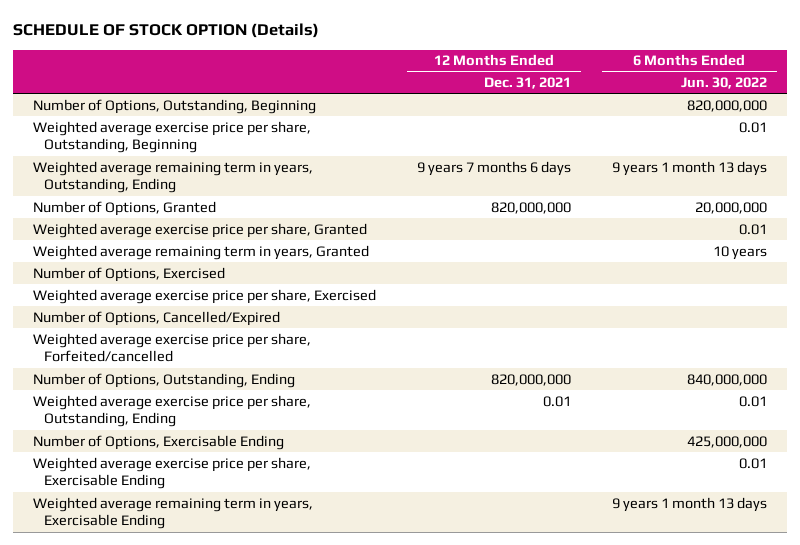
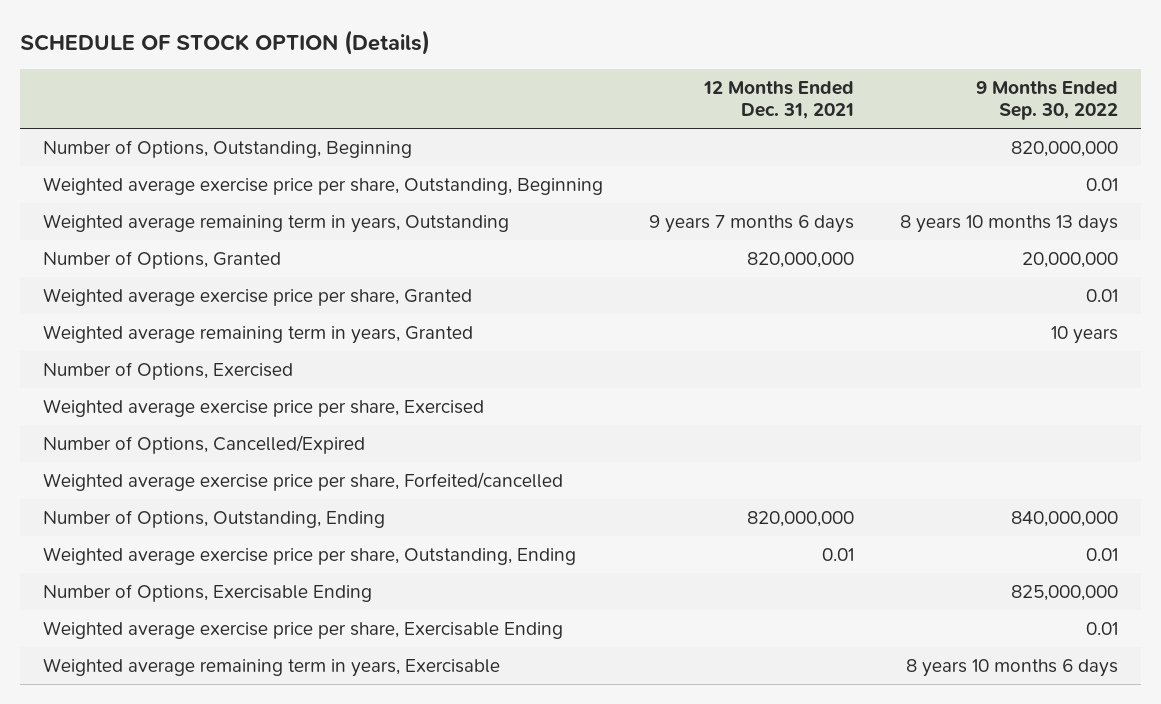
- | 12 Months Ended Dec. 31, 2021 | 6 Months Ended Jun. 30, 2022
+ | 12 Months Ended Dec. 31, 2021 | 9 Months Ended Sep. 30, 2022
- Weighted average remaining term in years, Outstanding, Ending | 9 years 7 months 6 days | 9 years 1 month 13 days
+ Weighted average remaining term in years, Outstanding | 9 years 7 months 6 days | 8 years 10 months 13 days
- Weighted average remaining term in years, Exercisable Ending | | 9 years 1 month 13 days
+ Weighted average remaining term in years, Exercisable | | 8 years 10 months 6 days

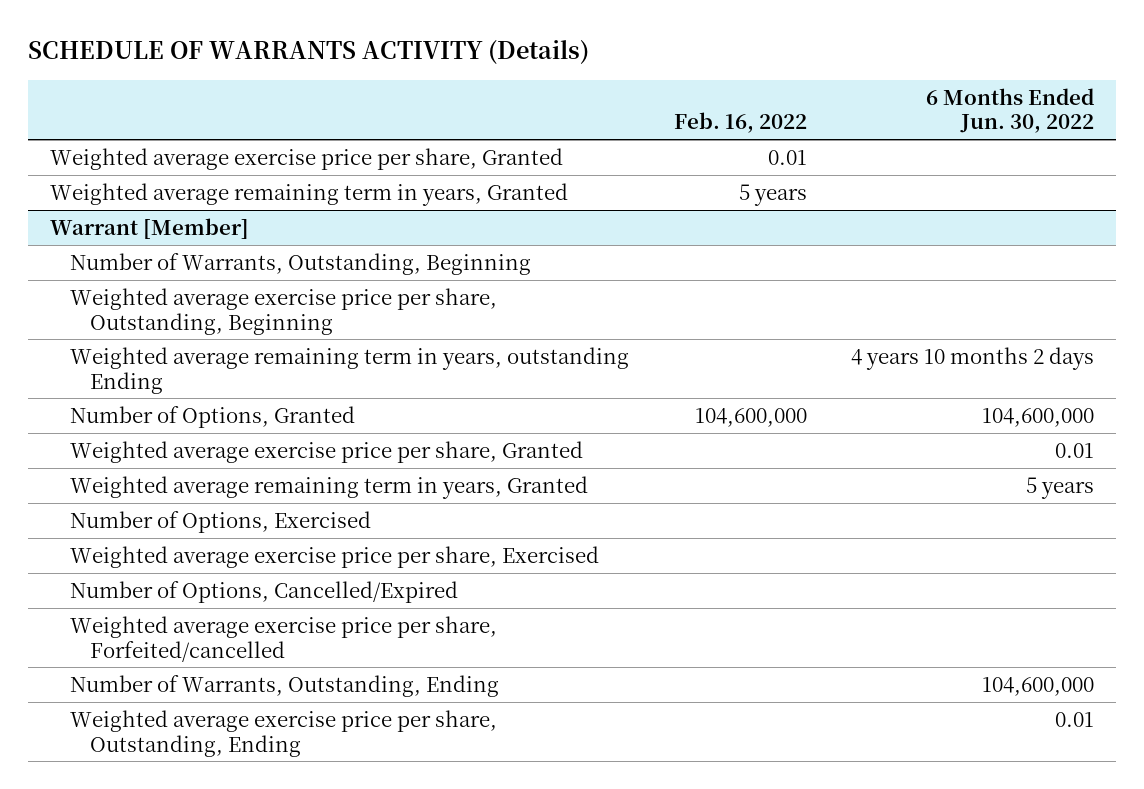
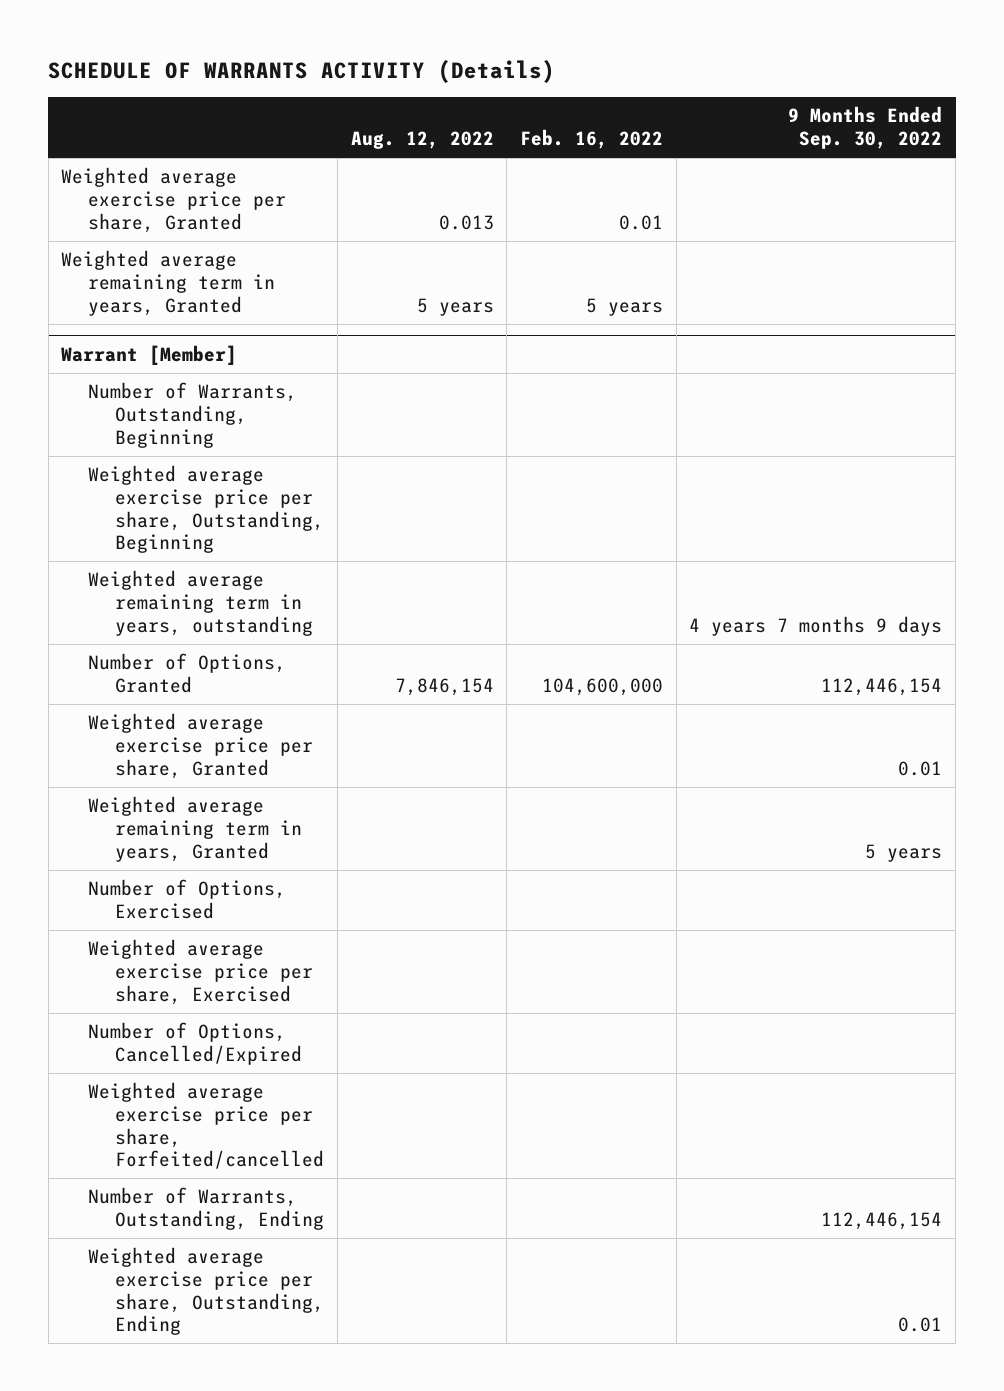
- | Feb. 16, 2022 | 6 Months Ended Jun. 30, 2022
+ | Aug. 12, 2022 | Feb. 16, 2022 | 9 Months Ended Sep. 30, 2022
@ Warrant [Member]
- Weighted average remaining term in years, outstanding Ending | | 4 years 10 months 2 days
+ Weighted average remaining term in years, outstanding | | | 4 years 7 months 9 days

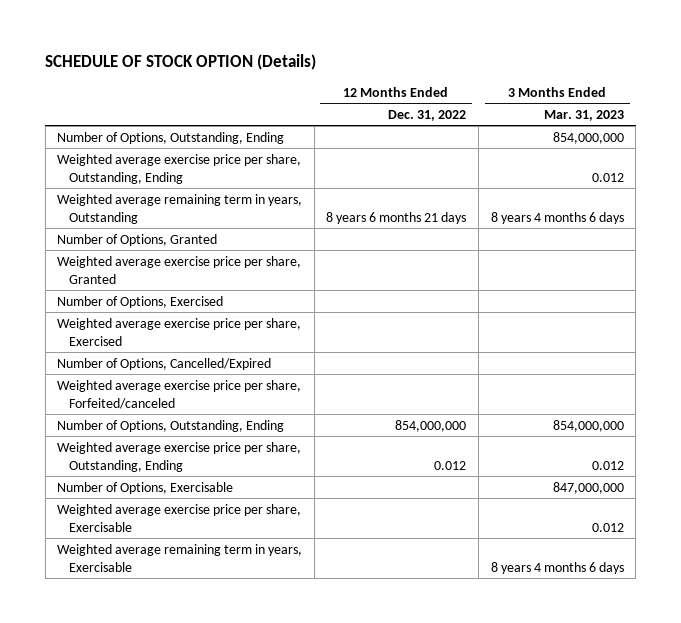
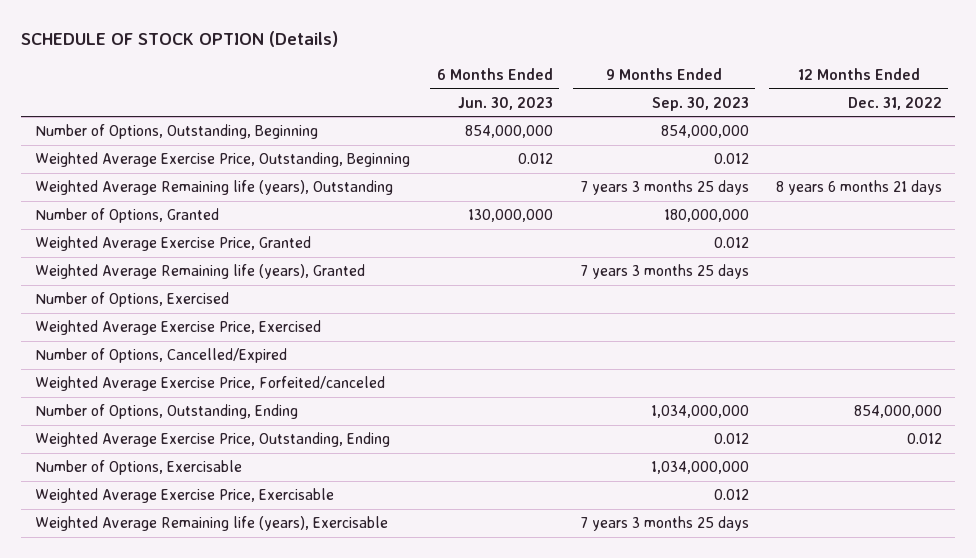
- | 12 Months Ended Dec. 31, 2022 | 3 Months Ended Mar. 31, 2023
+ | 6 Months Ended Jun. 30, 2023 | 9 Months Ended Sep. 30, 2023 | 12 Months Ended Dec. 31, 2022
- Number of Options, Outstanding, Ending | | 854,000,000
- Weighted average exercise price per share, Outstanding, Ending | | 0.012
- Weighted average remaining term in years, Outstanding | 8 years 6 months 21 days | 8 years 4 months 6 days
+ Number of Options, Outstanding, Beginning | 854,000,000 | 854,000,000 |
+ Weighted Average Exercise Price, Outstanding, Beginning | 0.012 | 0.012 |
+ Weighted Average Remaining life (years), Outstanding | | 7 years 3 months 25 days | 8 years 6 months 21 days
- Weighted average exercise price per share, Granted
+ Weighted Average Exercise Price, Granted | | 0.012 |
+ Weighted Average Remaining life (years), Granted | | 7 years 3 months 25 days |
- Weighted average exercise price per share, Exercised
+ Weighted Average Exercise Price, Exercised
- Weighted average exercise price per share, Forfeited/canceled
+ Weighted Average Exercise Price, Forfeited/canceled
- Weighted average exercise price per share, Outstanding, Ending | 0.012 | 0.012
+ Weighted Average Exercise Price, Outstanding, Ending | | 0.012 | 0.012
- Weighted average exercise price per share, Exercisable | | 0.012
- Weighted average remaining term in years, Exercisable | | 8 years 4 months 6 days
+ Weighted Average Exercise Price, Exercisable | | 0.012 |
+ Weighted Average Remaining life (years), Exercisable | | 7 years 3 months 25 days |

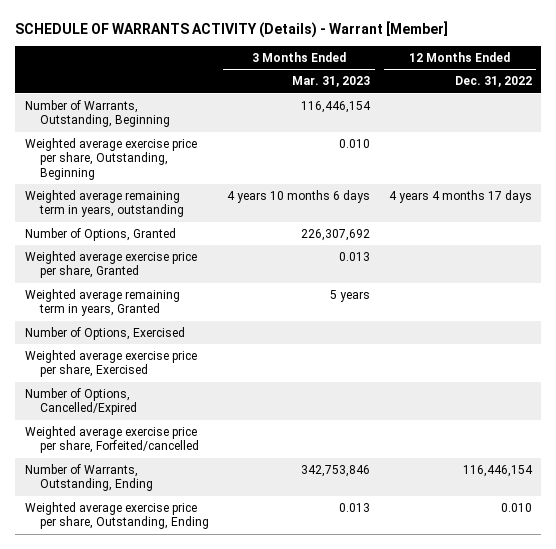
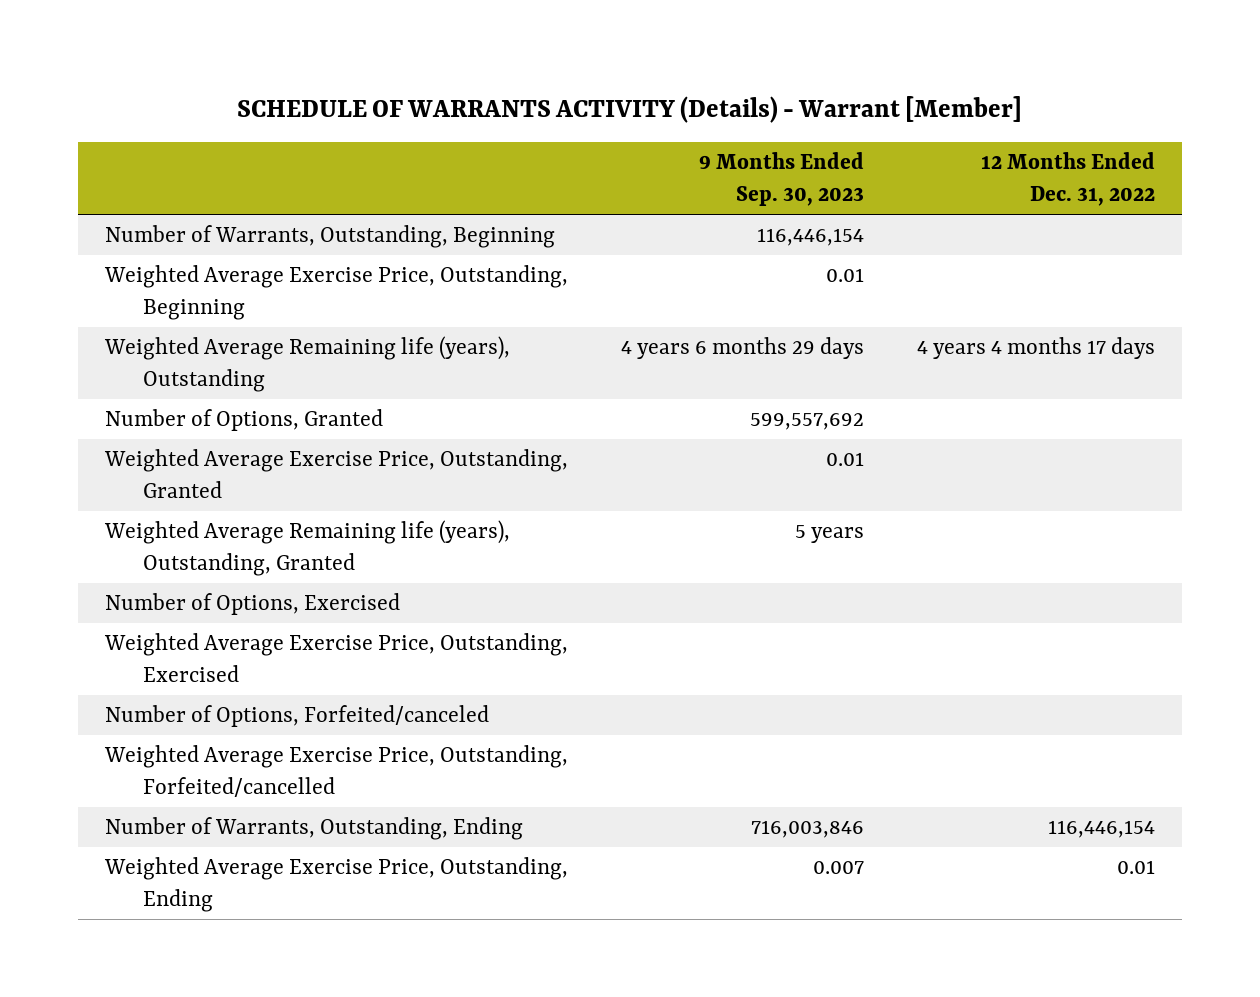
- | 3 Months Ended Mar. 31, 2023 | 12 Months Ended Dec. 31, 2022
+ | 9 Months Ended Sep. 30, 2023 | 12 Months Ended Dec. 31, 2022
- Weighted average exercise price per share, Outstanding, Beginning | 0.010 |
- Weighted average remaining term in years, outstanding | 4 years 10 months 6 days | 4 years 4 months 17 days
+ Weighted Average Exercise Price, Outstanding, Beginning | 0.01 |
+ Weighted Average Remaining life (years), Outstanding | 4 years 6 months 29 days | 4 years 4 months 17 days
- Weighted average exercise price per share, Granted | 0.013 |
- Weighted average remaining term in years, Granted | 5 years |
+ Weighted Average Exercise Price, Outstanding, Granted | 0.01 |
+ Weighted Average Remaining life (years), Outstanding, Granted | 5 years |
- Weighted average exercise price per share, Exercised
- Number of Options, Cancelled/Expired
- Weighted average exercise price per share, Forfeited/cancelled
+ Weighted Average Exercise Price, Outstanding, Exercised
+ Number of Options, Forfeited/canceled
+ Weighted Average Exercise Price, Outstanding, Forfeited/cancelled
- Weighted average exercise price per share, Outstanding, Ending | 0.013 | 0.010
+ Weighted Average Exercise Price, Outstanding, Ending | 0.007 | 0.01

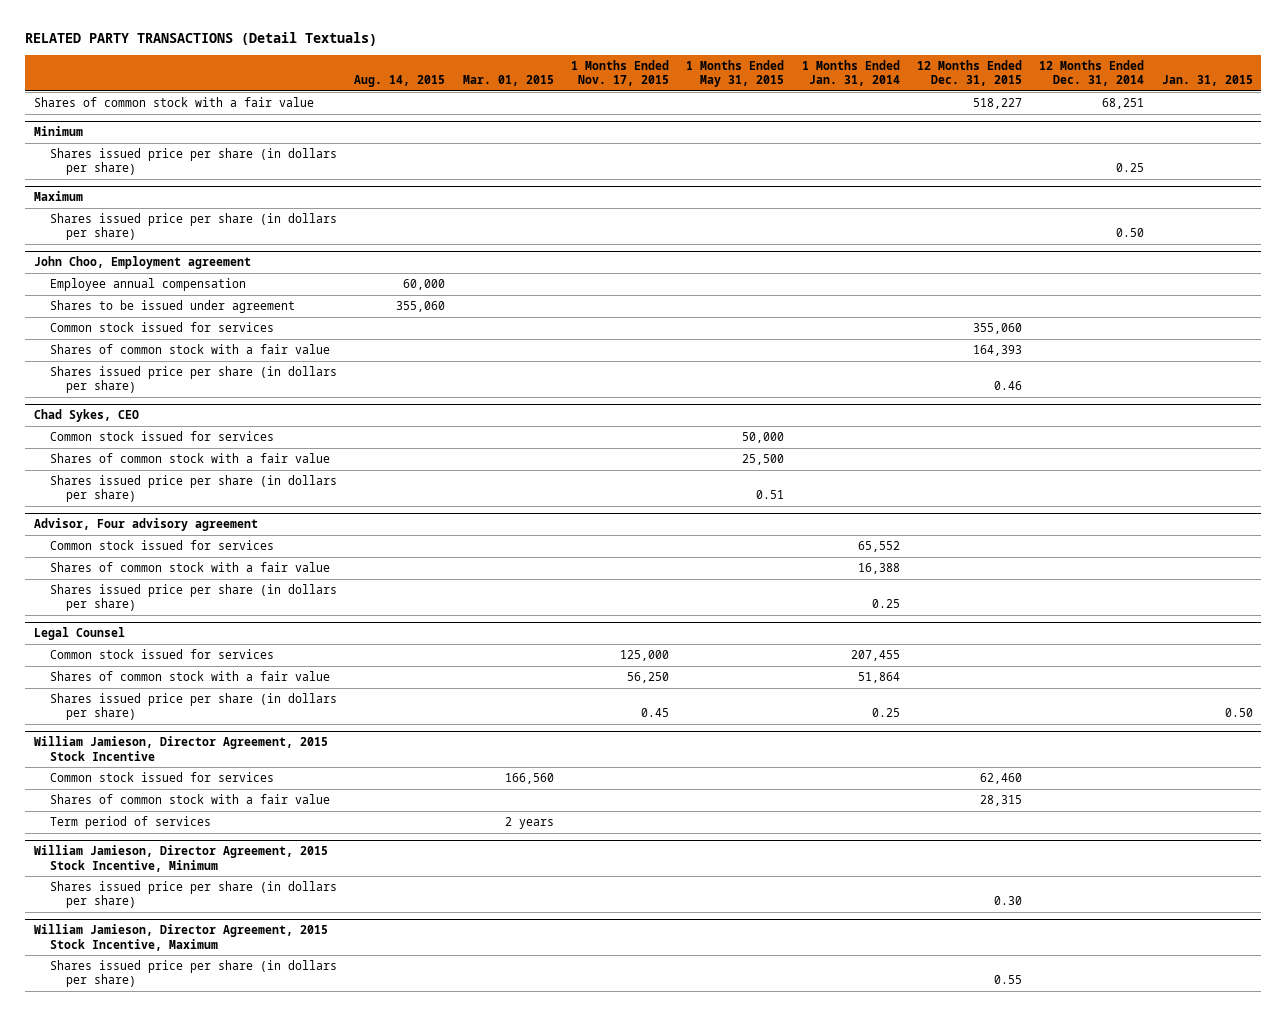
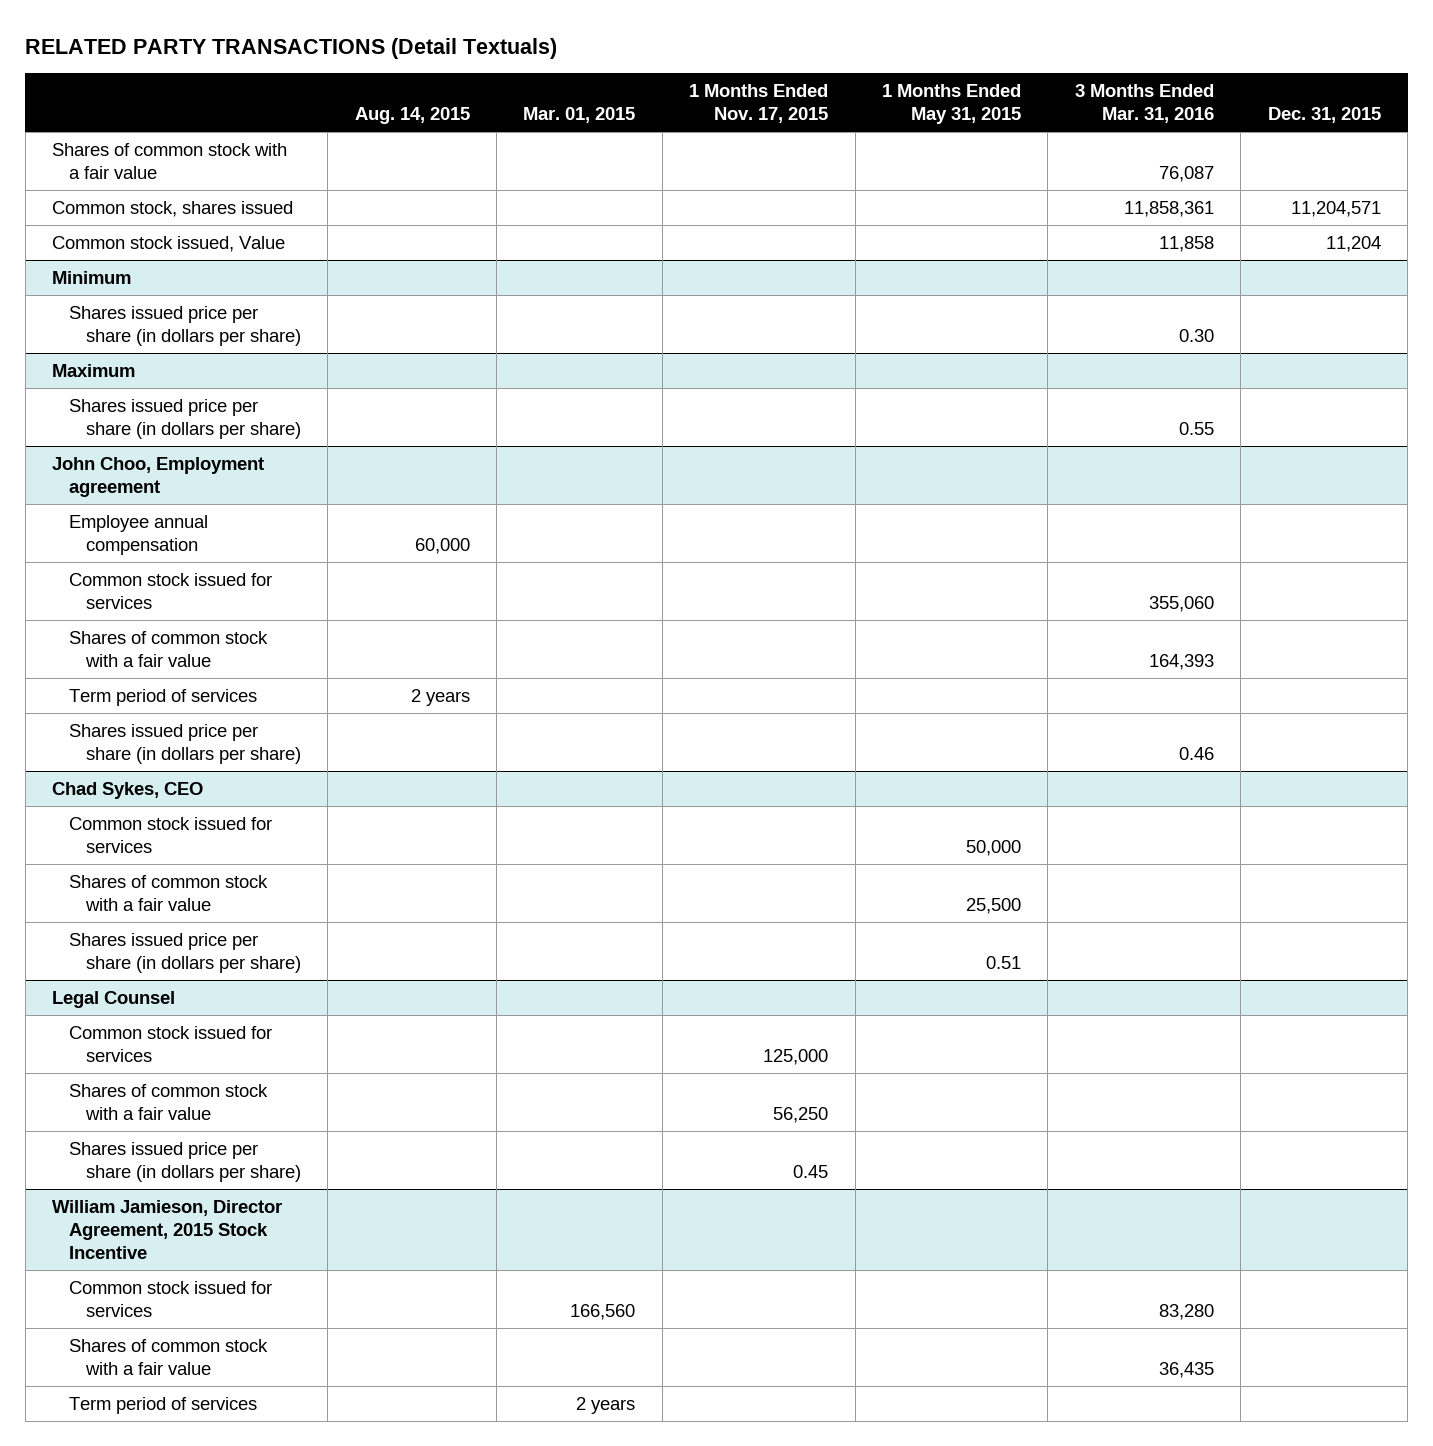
- | Aug. 14, 2015 | Mar. 01, 2015 | 1 Months Ended Nov. 17, 2015 | 1 Months Ended May 31, 2015 | 1 Months Ended Jan. 31, 2014 | 12 Months Ended Dec. 31, 2015 | 12 Months Ended Dec. 31, 2014 | Jan. 31, 2015
+ | Aug. 14, 2015 | Mar. 01, 2015 | 1 Months Ended Nov. 17, 2015 | 1 Months Ended May 31, 2015 | 3 Months Ended Mar. 31, 2016 | Dec. 31, 2015
+ Common stock, shares issued | | | | | 11,858,361 | 11,204,571
+ Common stock issued, Value | | | | | 11,858 | 11,204
@ John Choo, Employment agreement
- Shares to be issued under agreement | 355,060 | | | | | | |
+ Term period of services | 2 years | | | | |
- Advisor, Four advisory agreement
- Common stock issued for services | | | | | 65,552 | | |
- Shares of common stock with a fair value | | | | | 16,388 | | |
- Shares issued price per share (in dollars per share) | | | | | 0.25 | | |
- William Jamieson, Director Agreement, 2015 Stock Incentive, Minimum
- Shares issued price per share (in dollars per share) | | | | | | 0.30 | |
- William Jamieson, Director Agreement, 2015 Stock Incentive, Maximum
- Shares issued price per share (in dollars per share) | | | | | | 0.55 | |

